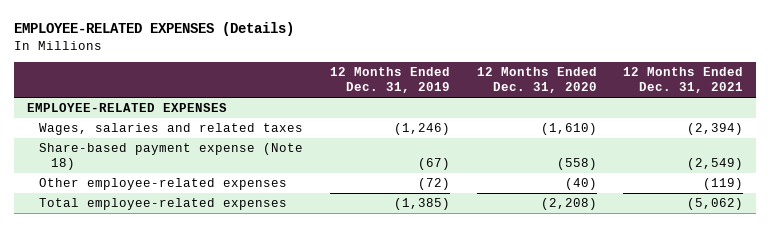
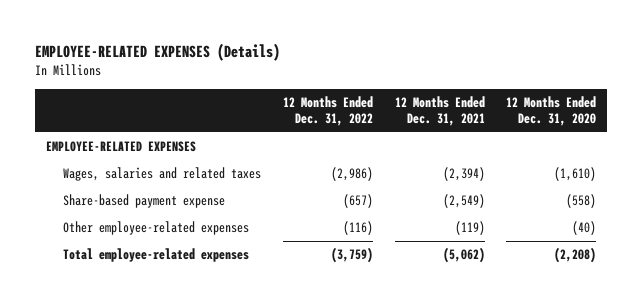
- | 12 Months Ended Dec. 31, 2019 | 12 Months Ended Dec. 31, 2020 | 12 Months Ended Dec. 31, 2021
+ | 12 Months Ended Dec. 31, 2022 | 12 Months Ended Dec. 31, 2021 | 12 Months Ended Dec. 31, 2020
- Share-based payment expense (Note 18) | (67) | (558) | (2,549)
+ Share-based payment expense | (657) | (2,549) | (558)

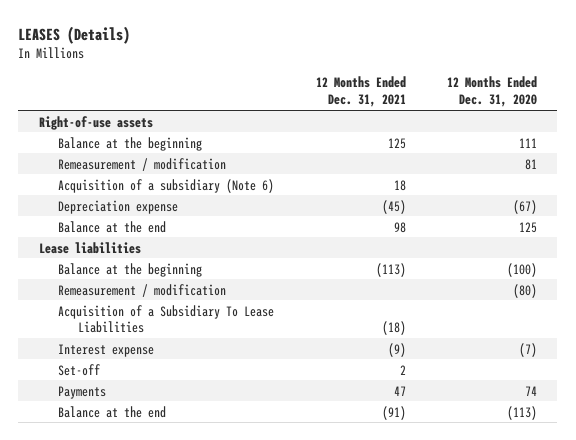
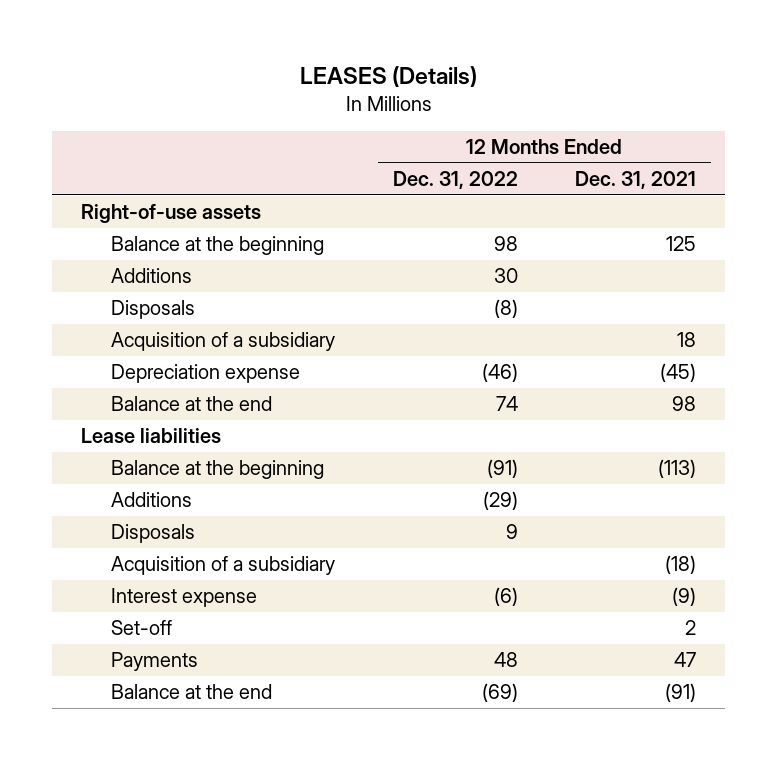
- | 12 Months Ended Dec. 31, 2021 | 12 Months Ended Dec. 31, 2020
+ | 12 Months Ended Dec. 31, 2022 | 12 Months Ended Dec. 31, 2021
- Remeasurement / modification | | 81
- Acquisition of a subsidiary (Note 6) | 18 |
+ Additions | 30 |
+ Disposals | (8) |
+ Acquisition of a subsidiary | | 18
- Remeasurement / modification | | (80)
- Acquisition of a Subsidiary To Lease Liabilities | (18) |
+ Additions | (29) |
+ Disposals | 9 |
+ Acquisition of a subsidiary | | (18)

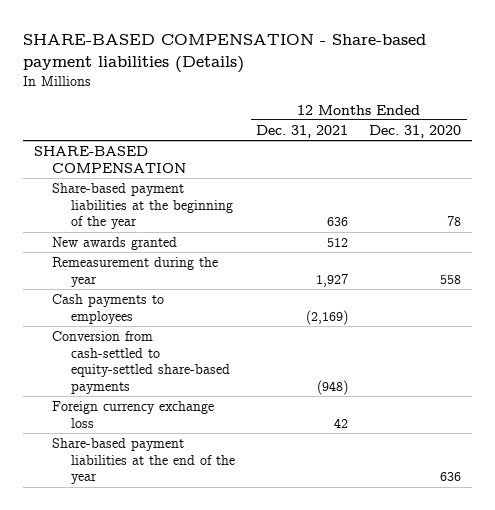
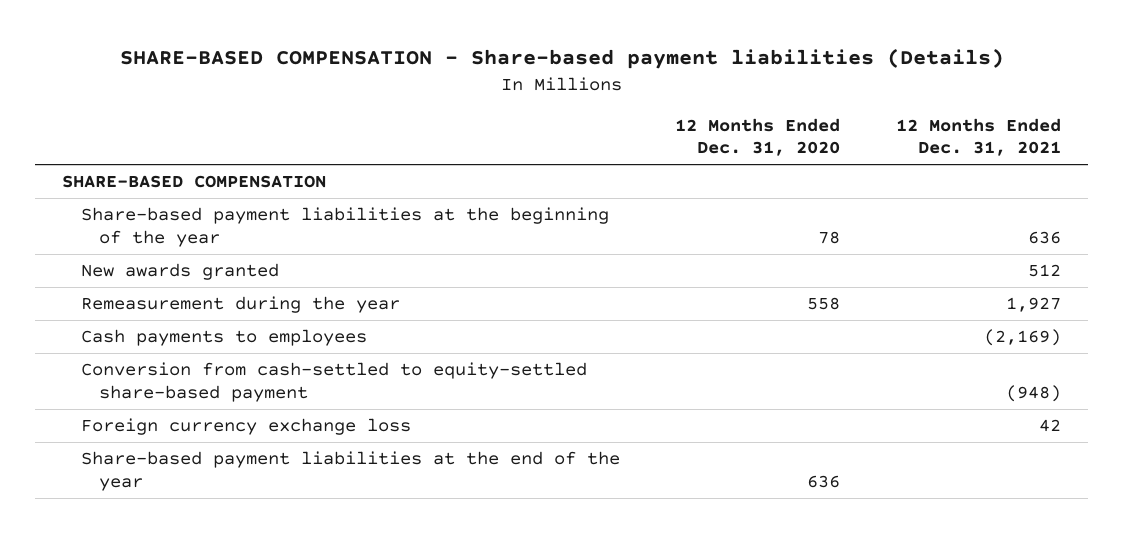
- | 12 Months Ended Dec. 31, 2021 | 12 Months Ended Dec. 31, 2020
+ | 12 Months Ended Dec. 31, 2020 | 12 Months Ended Dec. 31, 2021
- Conversion from cash-settled to equity-settled share-based payments | (948) |
+ Conversion from cash-settled to equity-settled share-based payment | | (948)

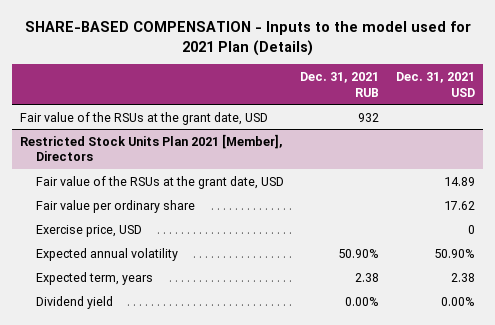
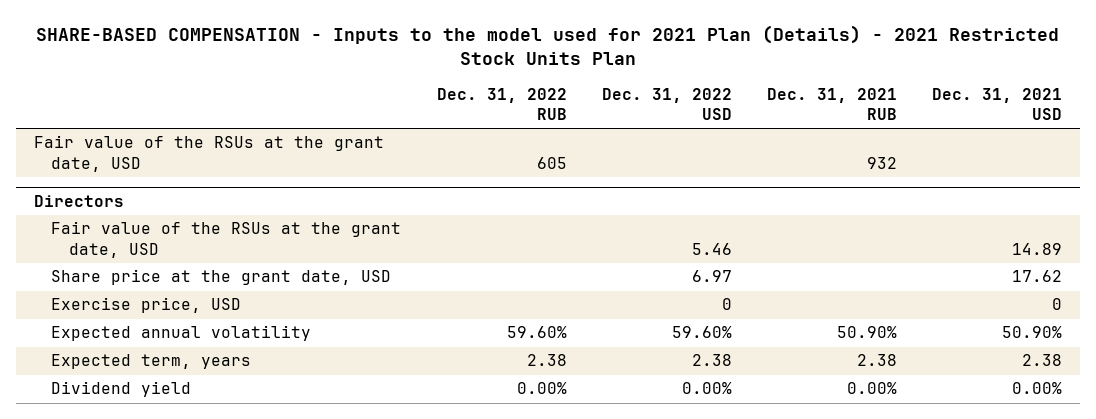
- SHARE-BASED COMPENSATION - Inputs to the model used for 2021 Plan (Details)
+ SHARE-BASED COMPENSATION - Inputs to the model used for 2021 Plan (Details) - 2021 Restricted Stock Units Plan
- | Dec. 31, 2021 RUB | Dec. 31, 2021 USD
+ | Dec. 31, 2022 RUB | Dec. 31, 2022 USD | Dec. 31, 2021 RUB | Dec. 31, 2021 USD
- Restricted Stock Units Plan 2021 [Member], Directors
+ Directors
- Fair value per ordinary share | | 17.62
+ Share price at the grant date, USD | | 6.97 | | 17.62

